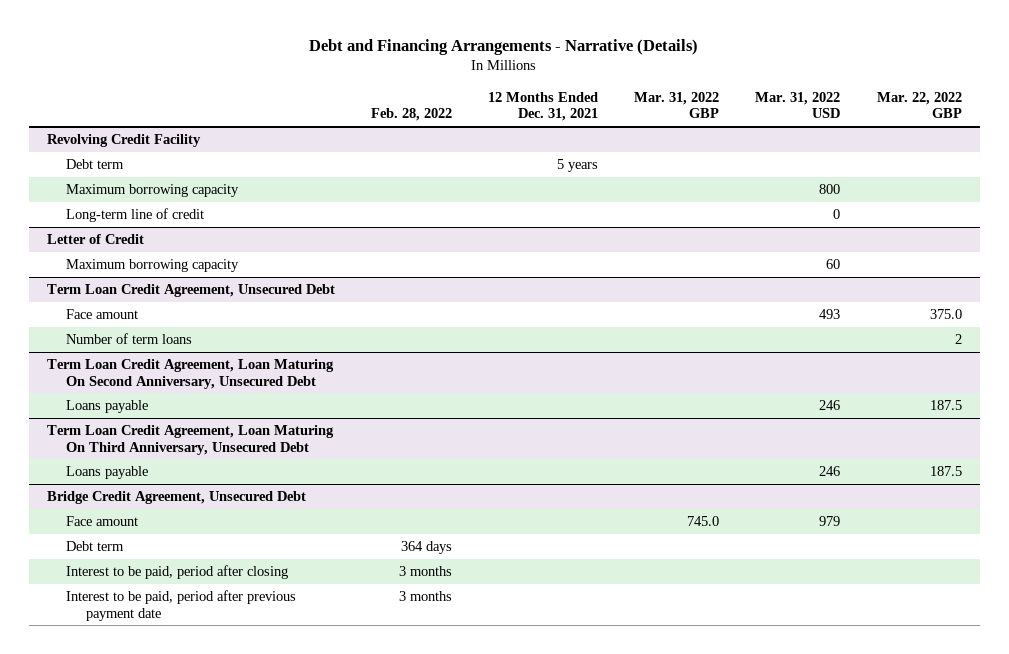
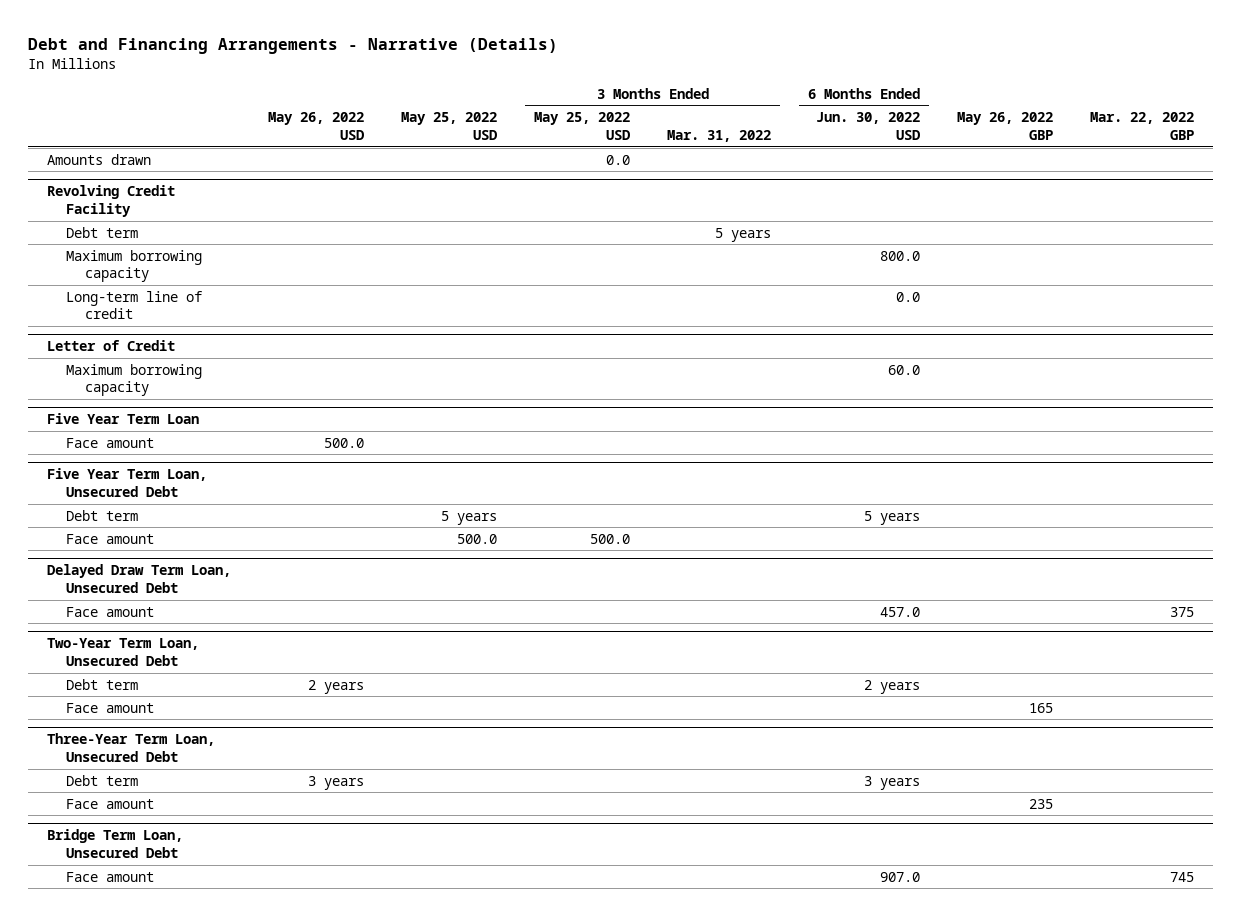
- | Feb. 28, 2022 | 12 Months Ended Dec. 31, 2021 | Mar. 31, 2022 GBP | Mar. 31, 2022 USD | Mar. 22, 2022 GBP
+ | May 26, 2022 USD | May 25, 2022 USD | 3 Months Ended May 25, 2022 USD | 3 Months Ended Mar. 31, 2022 | 6 Months Ended Jun. 30, 2022 USD | May 26, 2022 GBP | Mar. 22, 2022 GBP
+ Amounts drawn | | | 0.0 | | | |
- Term Loan Credit Agreement, Unsecured Debt
- Face amount | | | | 493 | 375.0
- Number of term loans | | | | | 2
- Term Loan Credit Agreement, Loan Maturing On Second Anniversary, Unsecured Debt
- Loans payable | | | | 246 | 187.5
- Term Loan Credit Agreement, Loan Maturing On Third Anniversary, Unsecured Debt
- Loans payable | | | | 246 | 187.5
- Bridge Credit Agreement, Unsecured Debt
- Face amount | | | 745.0 | 979 |
- Debt term | 364 days | | | |
- Interest to be paid, period after closing | 3 months | | | |
- Interest to be paid, period after previous payment date | 3 months | | | |
+ Five Year Term Loan
+ Face amount | 500.0 | | | | | |
+ Five Year Term Loan, Unsecured Debt
+ Debt term | | 5 years | | | 5 years | |
+ Face amount | | 500.0 | 500.0 | | | |
+ Delayed Draw Term Loan, Unsecured Debt
+ Face amount | | | | | 457.0 | | 375
+ Two-Year Term Loan, Unsecured Debt
+ Debt term | 2 years | | | | 2 years | |
+ Face amount | | | | | | 165 |
+ Three-Year Term Loan, Unsecured Debt
+ Debt term | 3 years | | | | 3 years | |
+ Face amount | | | | | | 235 |
+ Bridge Term Loan, Unsecured Debt
+ Face amount | | | | | 907.0 | | 745

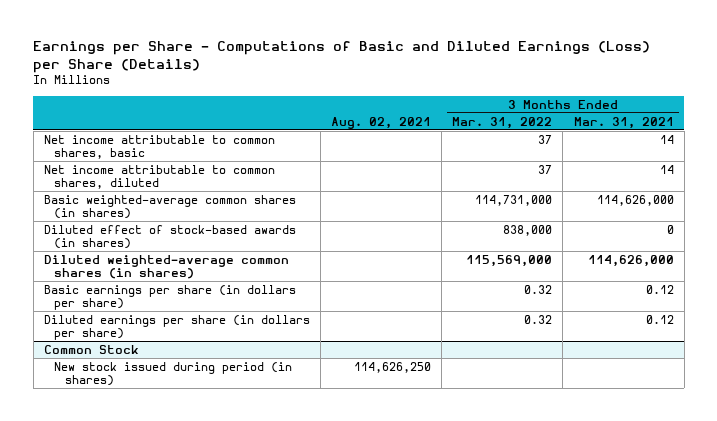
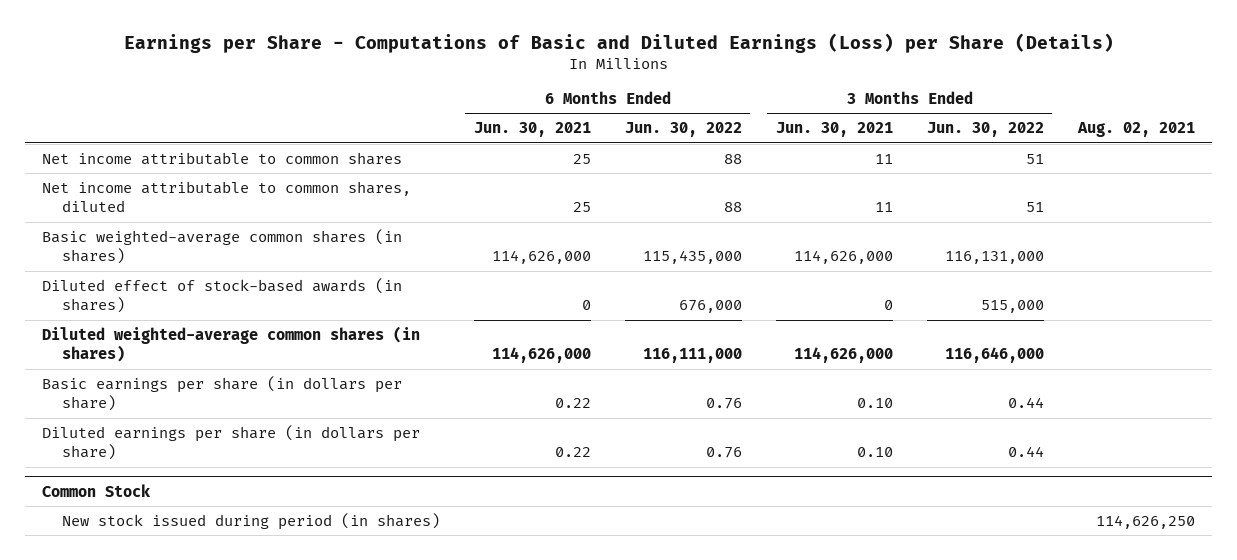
- | Aug. 02, 2021 | 3 Months Ended Mar. 31, 2022 | 3 Months Ended Mar. 31, 2021
+ | 6 Months Ended Jun. 30, 2021 | 6 Months Ended Jun. 30, 2022 | 3 Months Ended Jun. 30, 2021 | 3 Months Ended Jun. 30, 2022 | Aug. 02, 2021
- Net income attributable to common shares, basic | | 37 | 14
+ Net income attributable to common shares | 25 | 88 | 11 | 51 |

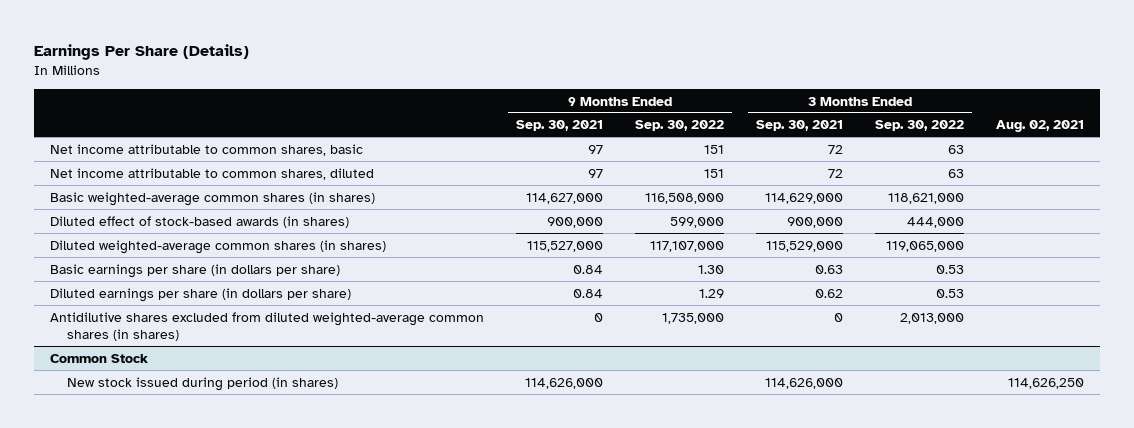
- Earnings per Share - Computations of Basic and Diluted Earnings (Loss) per Share (Details)
+ Earnings Per Share (Details)
- | 6 Months Ended Jun. 30, 2021 | 6 Months Ended Jun. 30, 2022 | 3 Months Ended Jun. 30, 2021 | 3 Months Ended Jun. 30, 2022 | Aug. 02, 2021
+ | 9 Months Ended Sep. 30, 2021 | 9 Months Ended Sep. 30, 2022 | 3 Months Ended Sep. 30, 2021 | 3 Months Ended Sep. 30, 2022 | Aug. 02, 2021
- Net income attributable to common shares | 25 | 88 | 11 | 51 |
+ Net income attributable to common shares, basic | 97 | 151 | 72 | 63 |
+ Antidilutive shares excluded from diluted weighted-average common shares (in shares) | 0 | 1,735,000 | 0 | 2,013,000 |

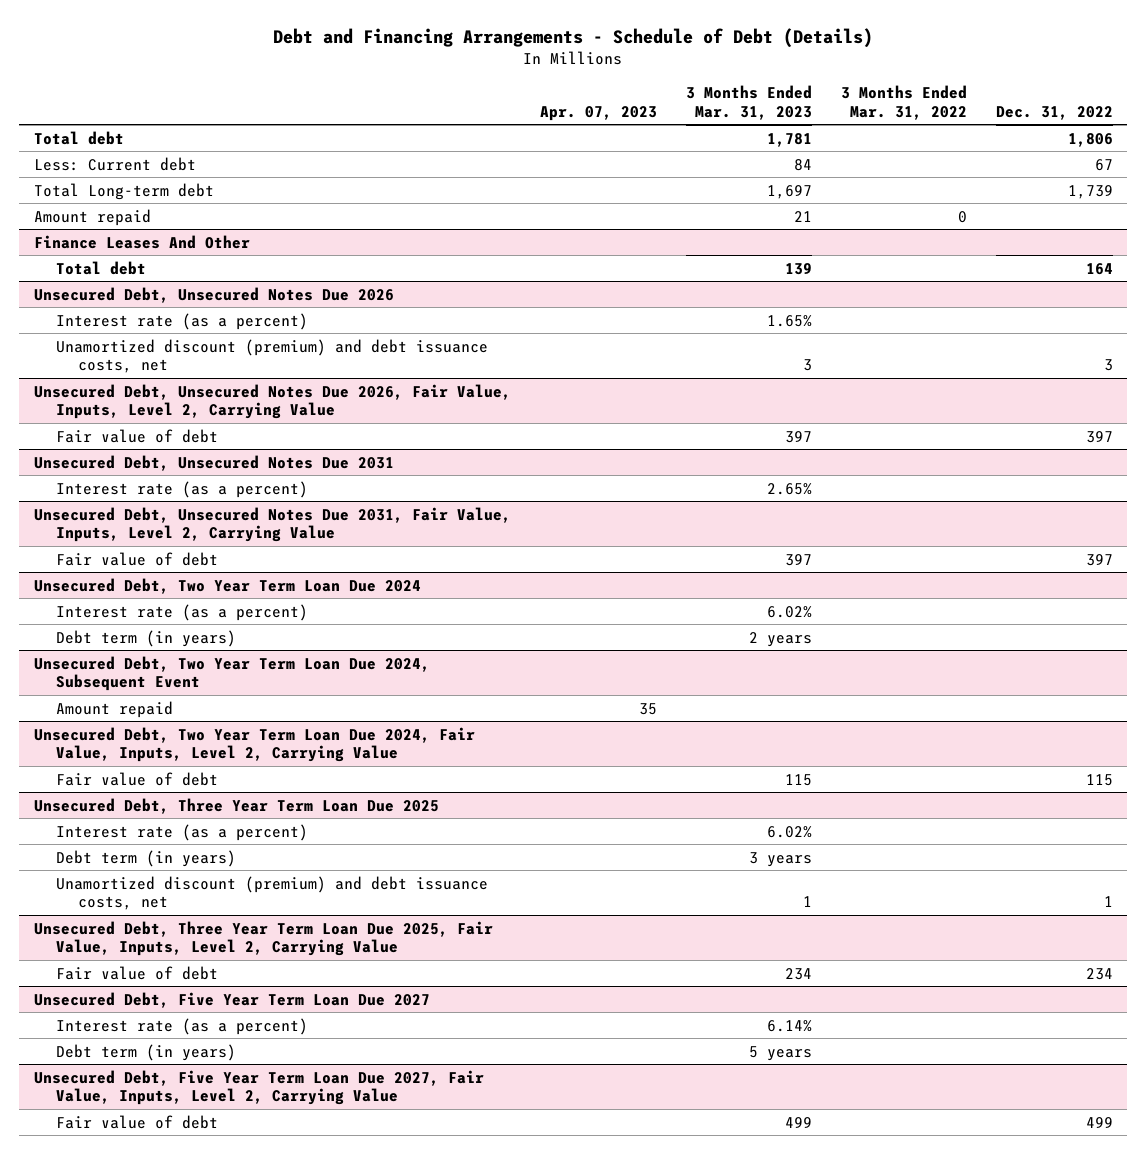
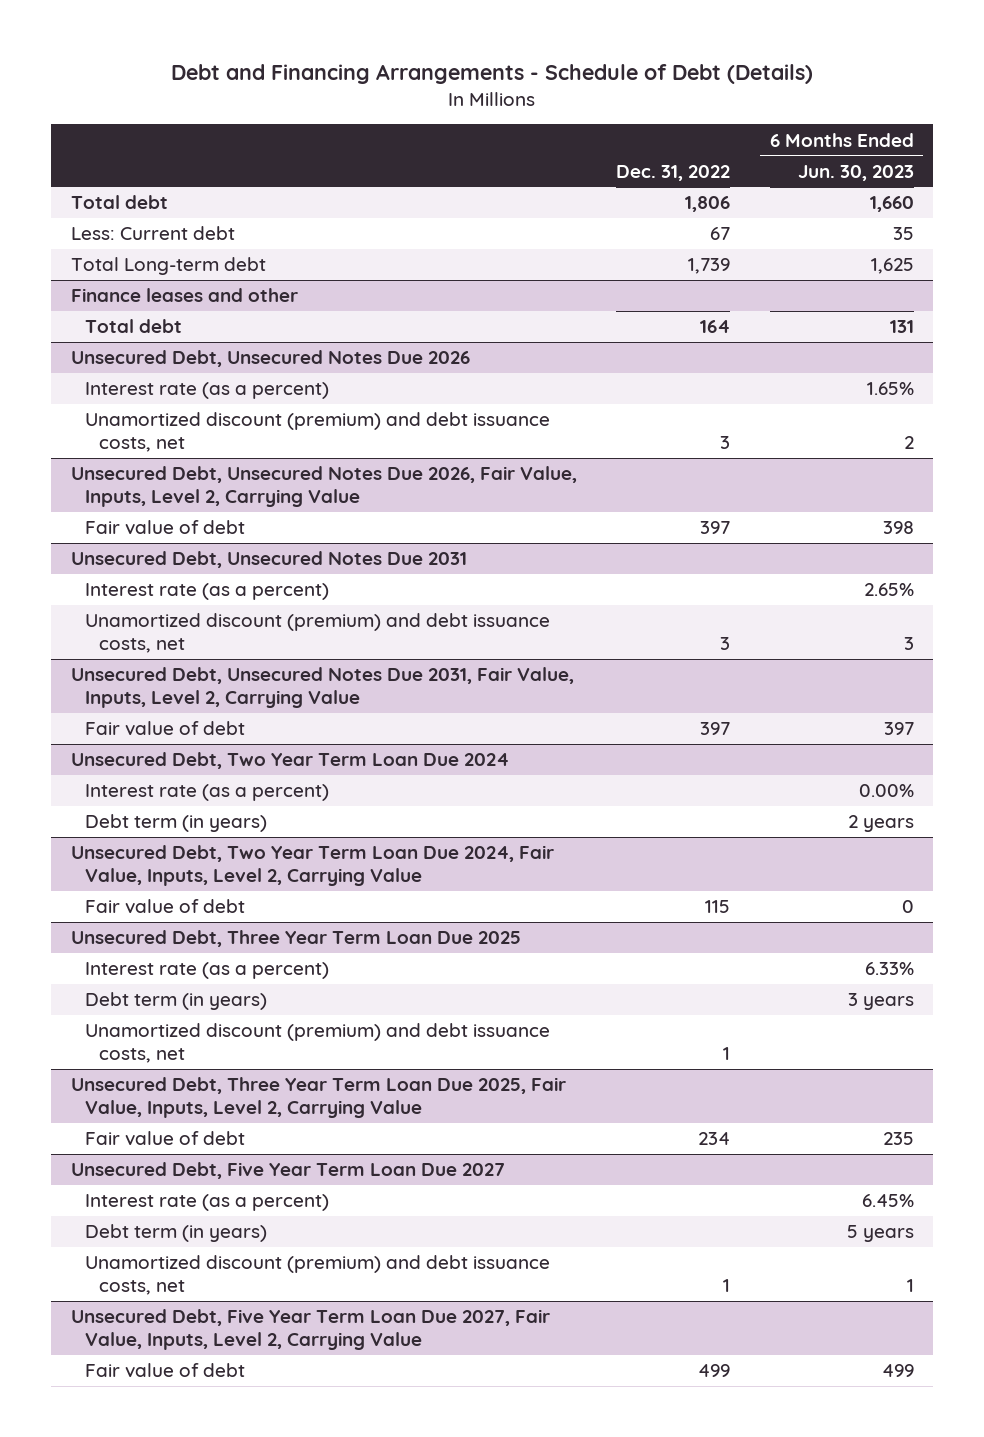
- | Apr. 07, 2023 | 3 Months Ended Mar. 31, 2023 | 3 Months Ended Mar. 31, 2022 | Dec. 31, 2022
+ | Dec. 31, 2022 | 6 Months Ended Jun. 30, 2023
- Amount repaid | | 21 | 0 |
- Finance Leases And Other
+ Finance leases and other
@ Unsecured Debt, Unsecured Notes Due 2031
+ Unamortized discount (premium) and debt issuance costs, net | 3 | 3
- Unsecured Debt, Two Year Term Loan Due 2024, Subsequent Event
- Amount repaid | 35 | | |
@ Unsecured Debt, Five Year Term Loan Due 2027
+ Unamortized discount (premium) and debt issuance costs, net | 1 | 1

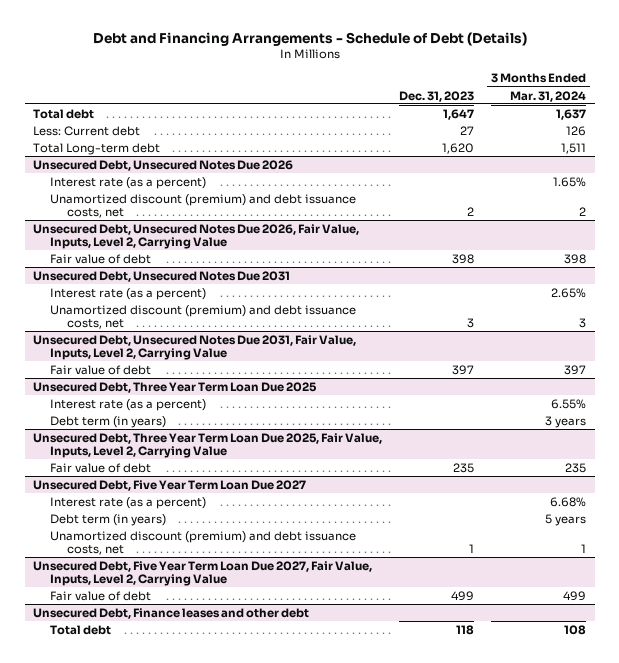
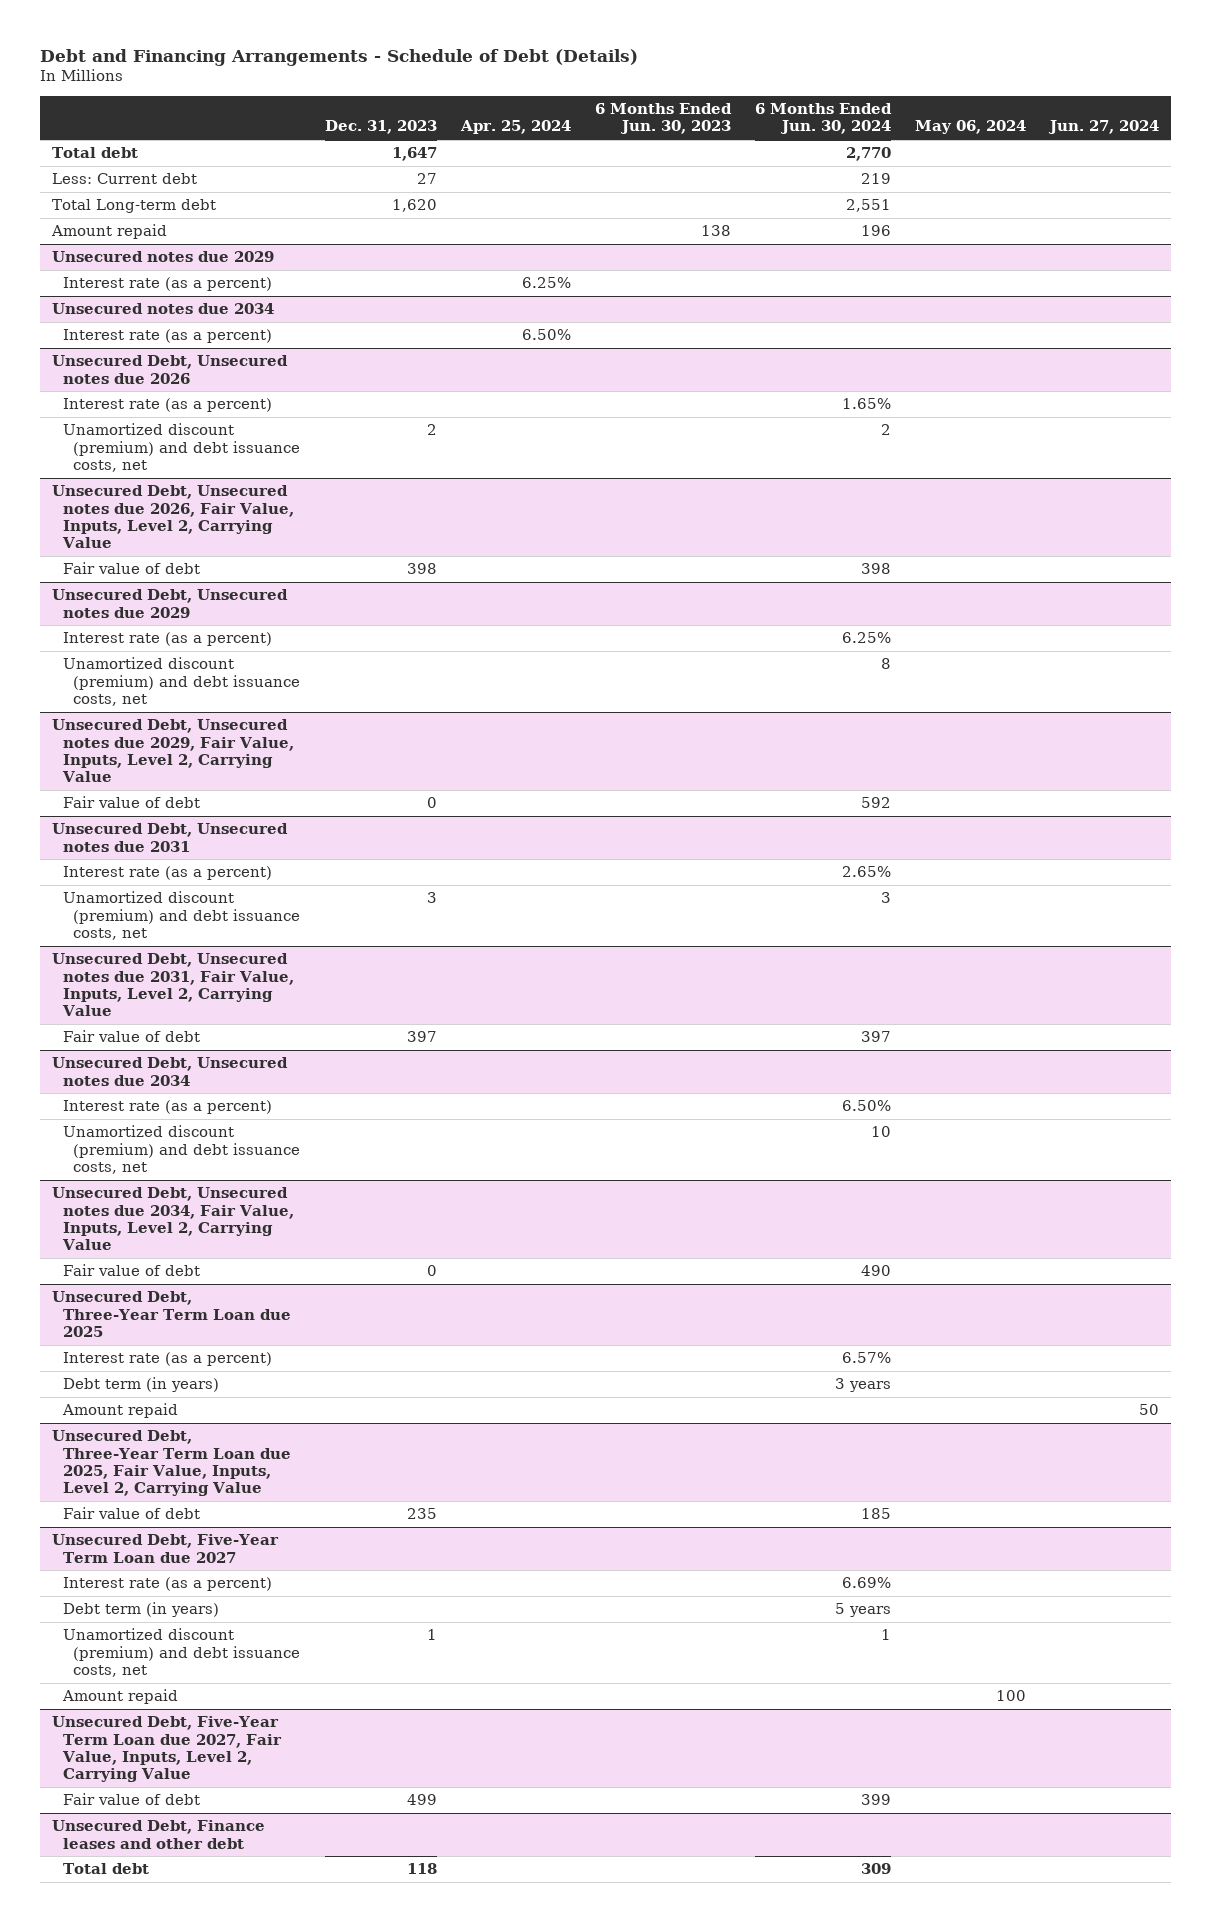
- | Dec. 31, 2023 | 3 Months Ended Mar. 31, 2024
+ | Dec. 31, 2023 | Apr. 25, 2024 | 6 Months Ended Jun. 30, 2023 | 6 Months Ended Jun. 30, 2024 | May 06, 2024 | Jun. 27, 2024
- Unsecured Debt, Unsecured Notes Due 2026
+ Amount repaid | | | 138 | 196 | |
+ Unsecured notes due 2029
+ Interest rate (as a percent) | | 6.25% | | | |
+ Unsecured notes due 2034
+ Interest rate (as a percent) | | 6.50% | | | |
+ Unsecured Debt, Unsecured notes due 2026
- Unsecured Debt, Unsecured Notes Due 2026, Fair Value, Inputs, Level 2, Carrying Value
+ Unsecured Debt, Unsecured notes due 2026, Fair Value, Inputs, Level 2, Carrying Value
- Unsecured Debt, Unsecured Notes Due 2031
+ Unsecured Debt, Unsecured notes due 2029
+ Interest rate (as a percent) | | | | 6.25% | |
+ Unamortized discount (premium) and debt issuance costs, net | | | | 8 | |
+ Unsecured Debt, Unsecured notes due 2029, Fair Value, Inputs, Level 2, Carrying Value
+ Fair value of debt | 0 | | | 592 | |
+ Unsecured Debt, Unsecured notes due 2031
- Unsecured Debt, Unsecured Notes Due 2031, Fair Value, Inputs, Level 2, Carrying Value
+ Unsecured Debt, Unsecured notes due 2031, Fair Value, Inputs, Level 2, Carrying Value
- Unsecured Debt, Three Year Term Loan Due 2025
+ Unsecured Debt, Unsecured notes due 2034
+ Interest rate (as a percent) | | | | 6.50% | |
+ Unamortized discount (premium) and debt issuance costs, net | | | | 10 | |
+ Unsecured Debt, Unsecured notes due 2034, Fair Value, Inputs, Level 2, Carrying Value
+ Fair value of debt | 0 | | | 490 | |
+ Unsecured Debt, Three-Year Term Loan due 2025
- Unsecured Debt, Three Year Term Loan Due 2025, Fair Value, Inputs, Level 2, Carrying Value
+ Amount repaid | | | | | | 50
+ Unsecured Debt, Three-Year Term Loan due 2025, Fair Value, Inputs, Level 2, Carrying Value
- Unsecured Debt, Five Year Term Loan Due 2027
+ Unsecured Debt, Five-Year Term Loan due 2027
- Unsecured Debt, Five Year Term Loan Due 2027, Fair Value, Inputs, Level 2, Carrying Value
+ Amount repaid | | | | | 100 |
+ Unsecured Debt, Five-Year Term Loan due 2027, Fair Value, Inputs, Level 2, Carrying Value

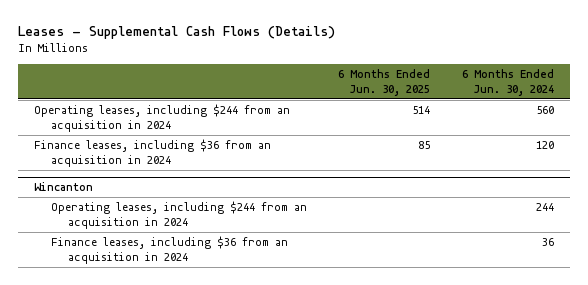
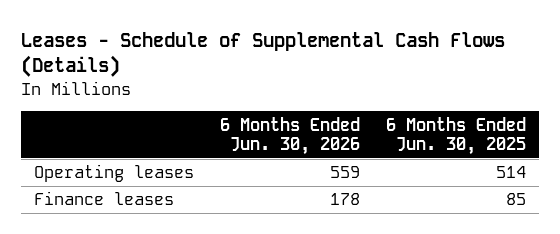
- Leases - Supplemental Cash Flows (Details)
+ Leases - Schedule of Supplemental Cash Flows (Details)
- | 6 Months Ended Jun. 30, 2025 | 6 Months Ended Jun. 30, 2024
+ | 6 Months Ended Jun. 30, 2026 | 6 Months Ended Jun. 30, 2025
- Operating leases, including $244 from an acquisition in 2024 | 514 | 560
- Finance leases, including $36 from an acquisition in 2024 | 85 | 120
- Wincanton
- Operating leases, including $244 from an acquisition in 2024 | | 244
- Finance leases, including $36 from an acquisition in 2024 | | 36
+ Operating leases | 559 | 514
+ Finance leases | 178 | 85

